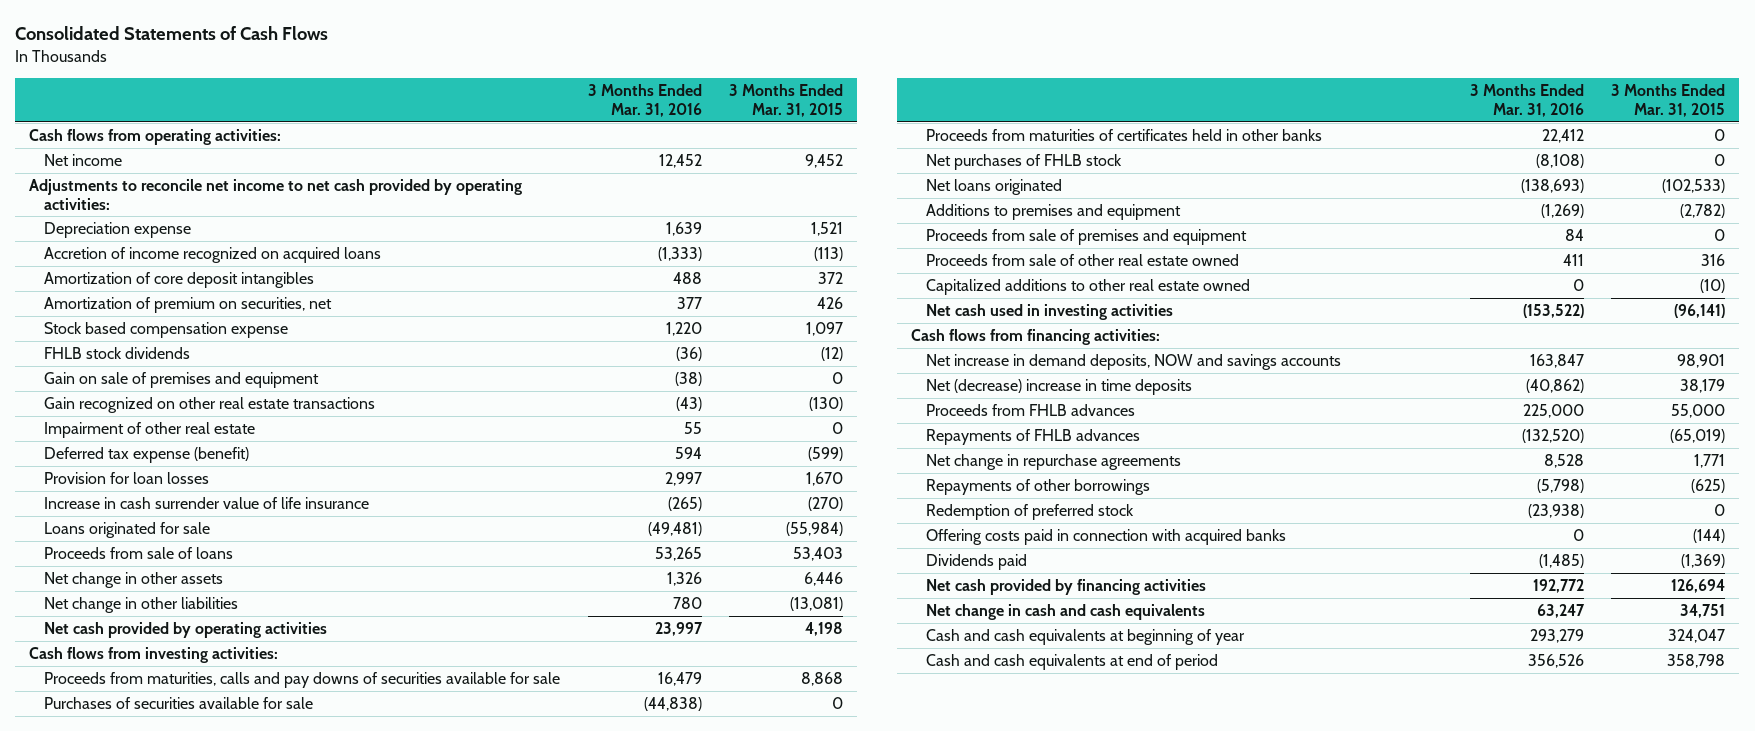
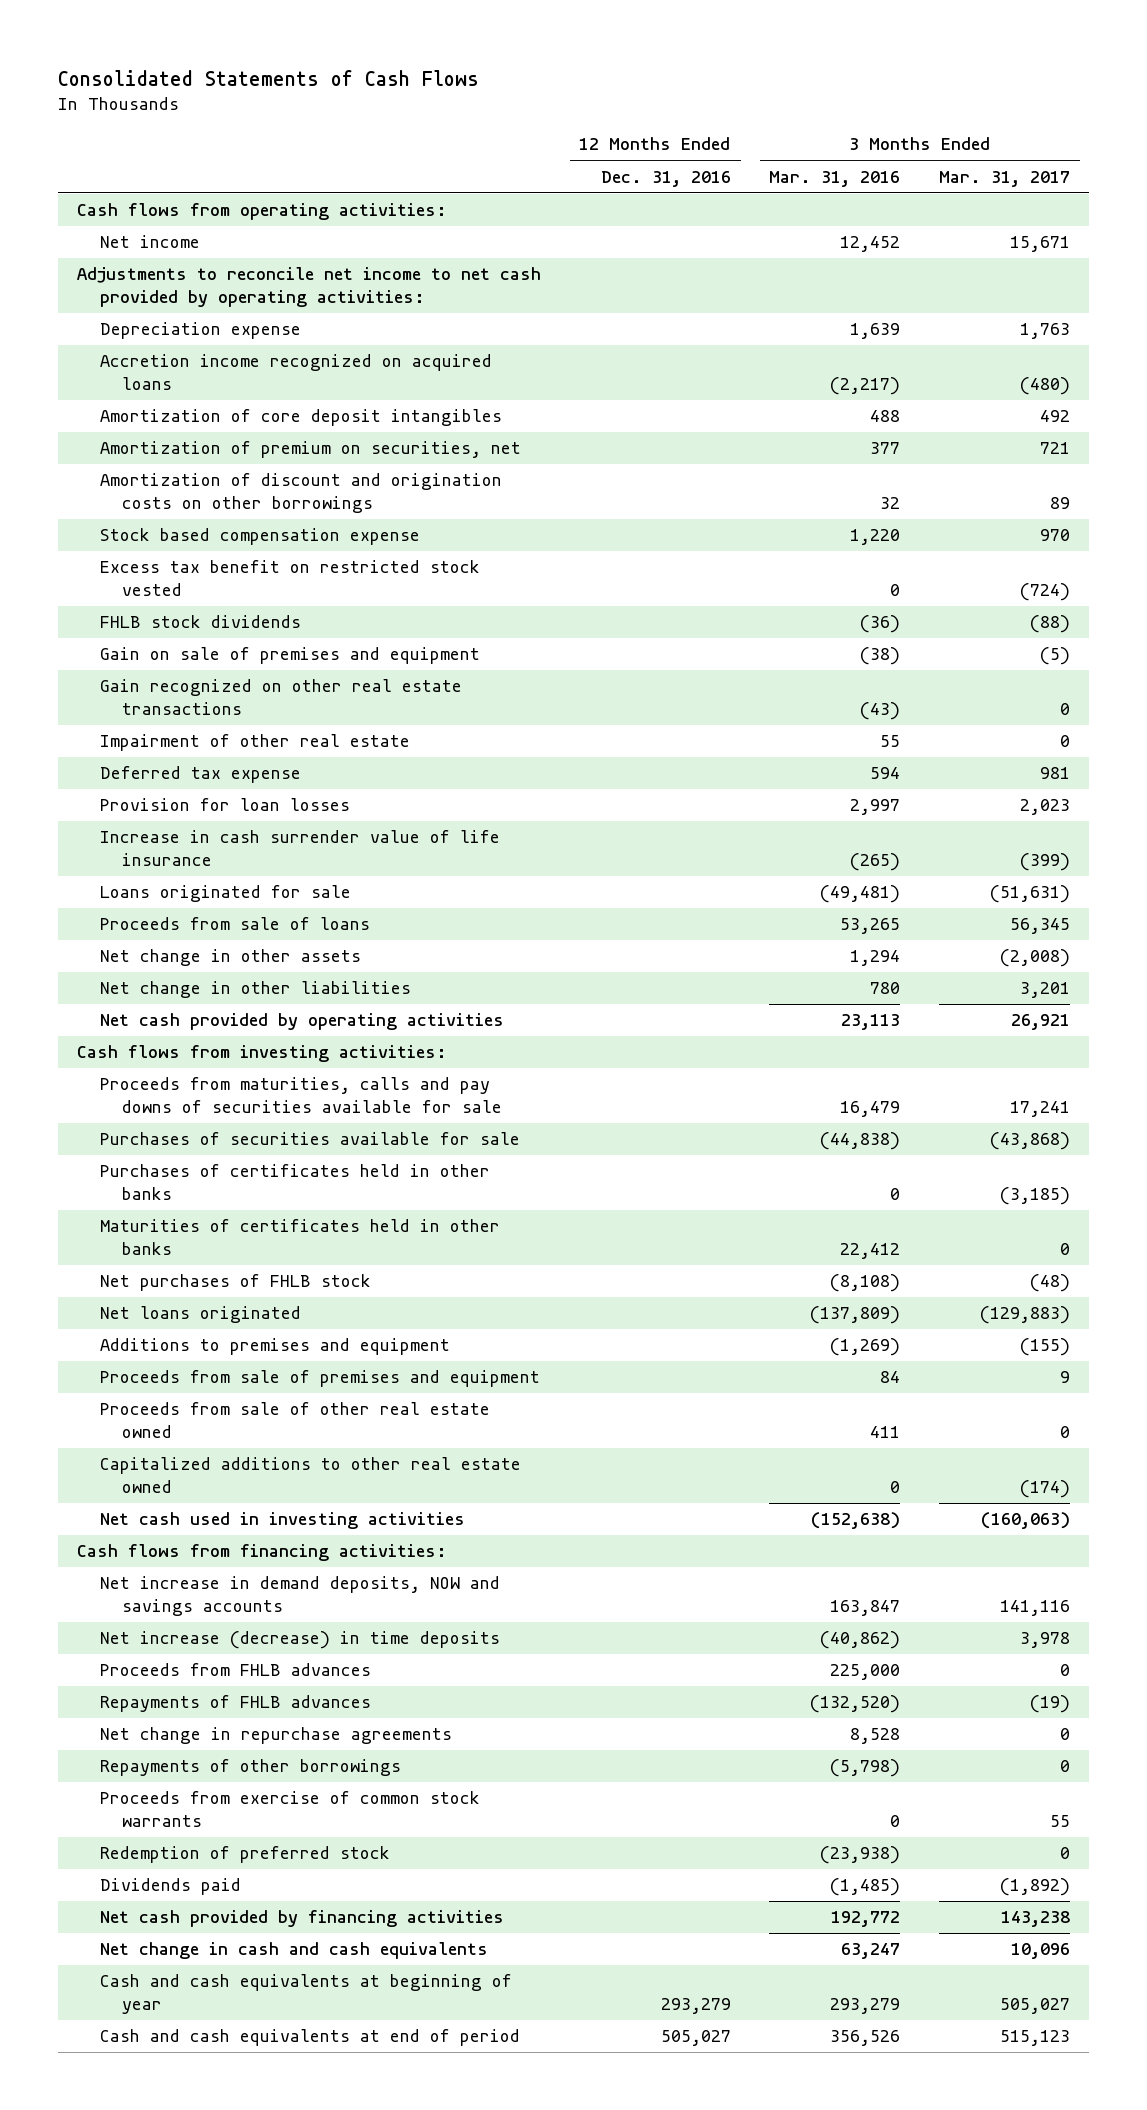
- | 3 Months Ended Mar. 31, 2016 | 3 Months Ended Mar. 31, 2015
+ | 12 Months Ended Dec. 31, 2016 | 3 Months Ended Mar. 31, 2016 | 3 Months Ended Mar. 31, 2017
- Accretion of income recognized on acquired loans | (1,333) | (113)
+ Accretion income recognized on acquired loans | | (2,217) | (480)
+ Amortization of discount and origination costs on other borrowings | | 32 | 89
+ Excess tax benefit on restricted stock vested | | 0 | (724)
- Deferred tax expense (benefit) | 594 | (599)
+ Deferred tax expense | | 594 | 981
- Net change in other assets | 1,326 | 6,446
+ Net change in other assets | | 1,294 | (2,008)
- Net cash provided by operating activities | 23,997 | 4,198
+ Net cash provided by operating activities | | 23,113 | 26,921
- Proceeds from maturities of certificates held in other banks | 22,412 | 0
+ Purchases of certificates held in other banks | | 0 | (3,185)
+ Maturities of certificates held in other banks | | 22,412 | 0
- Net loans originated | (138,693) | (102,533)
+ Net loans originated | | (137,809) | (129,883)
- Net cash used in investing activities | (153,522) | (96,141)
+ Net cash used in investing activities | | (152,638) | (160,063)
- Net (decrease) increase in time deposits | (40,862) | 38,179
+ Net increase (decrease) in time deposits | | (40,862) | 3,978
+ Proceeds from exercise of common stock warrants | | 0 | 55
- Offering costs paid in connection with acquired banks | 0 | (144)

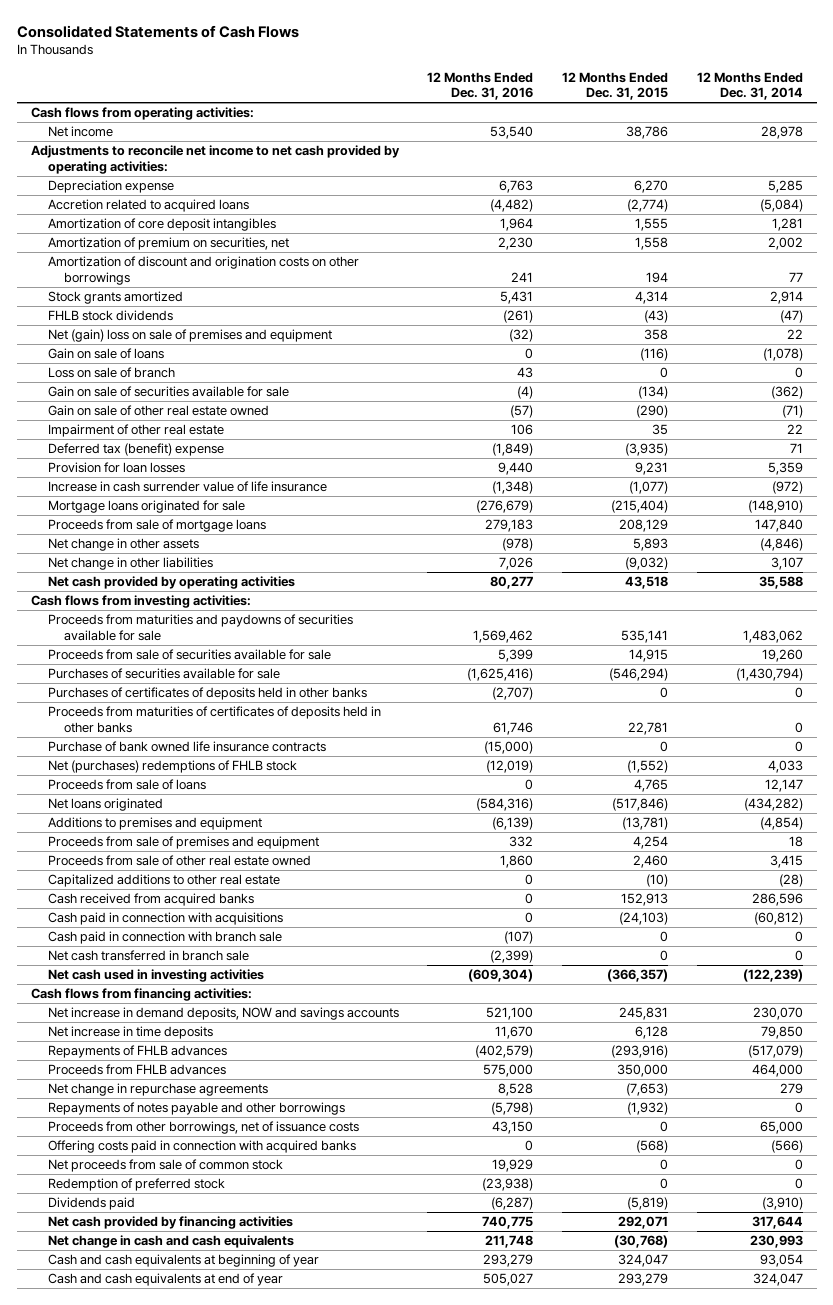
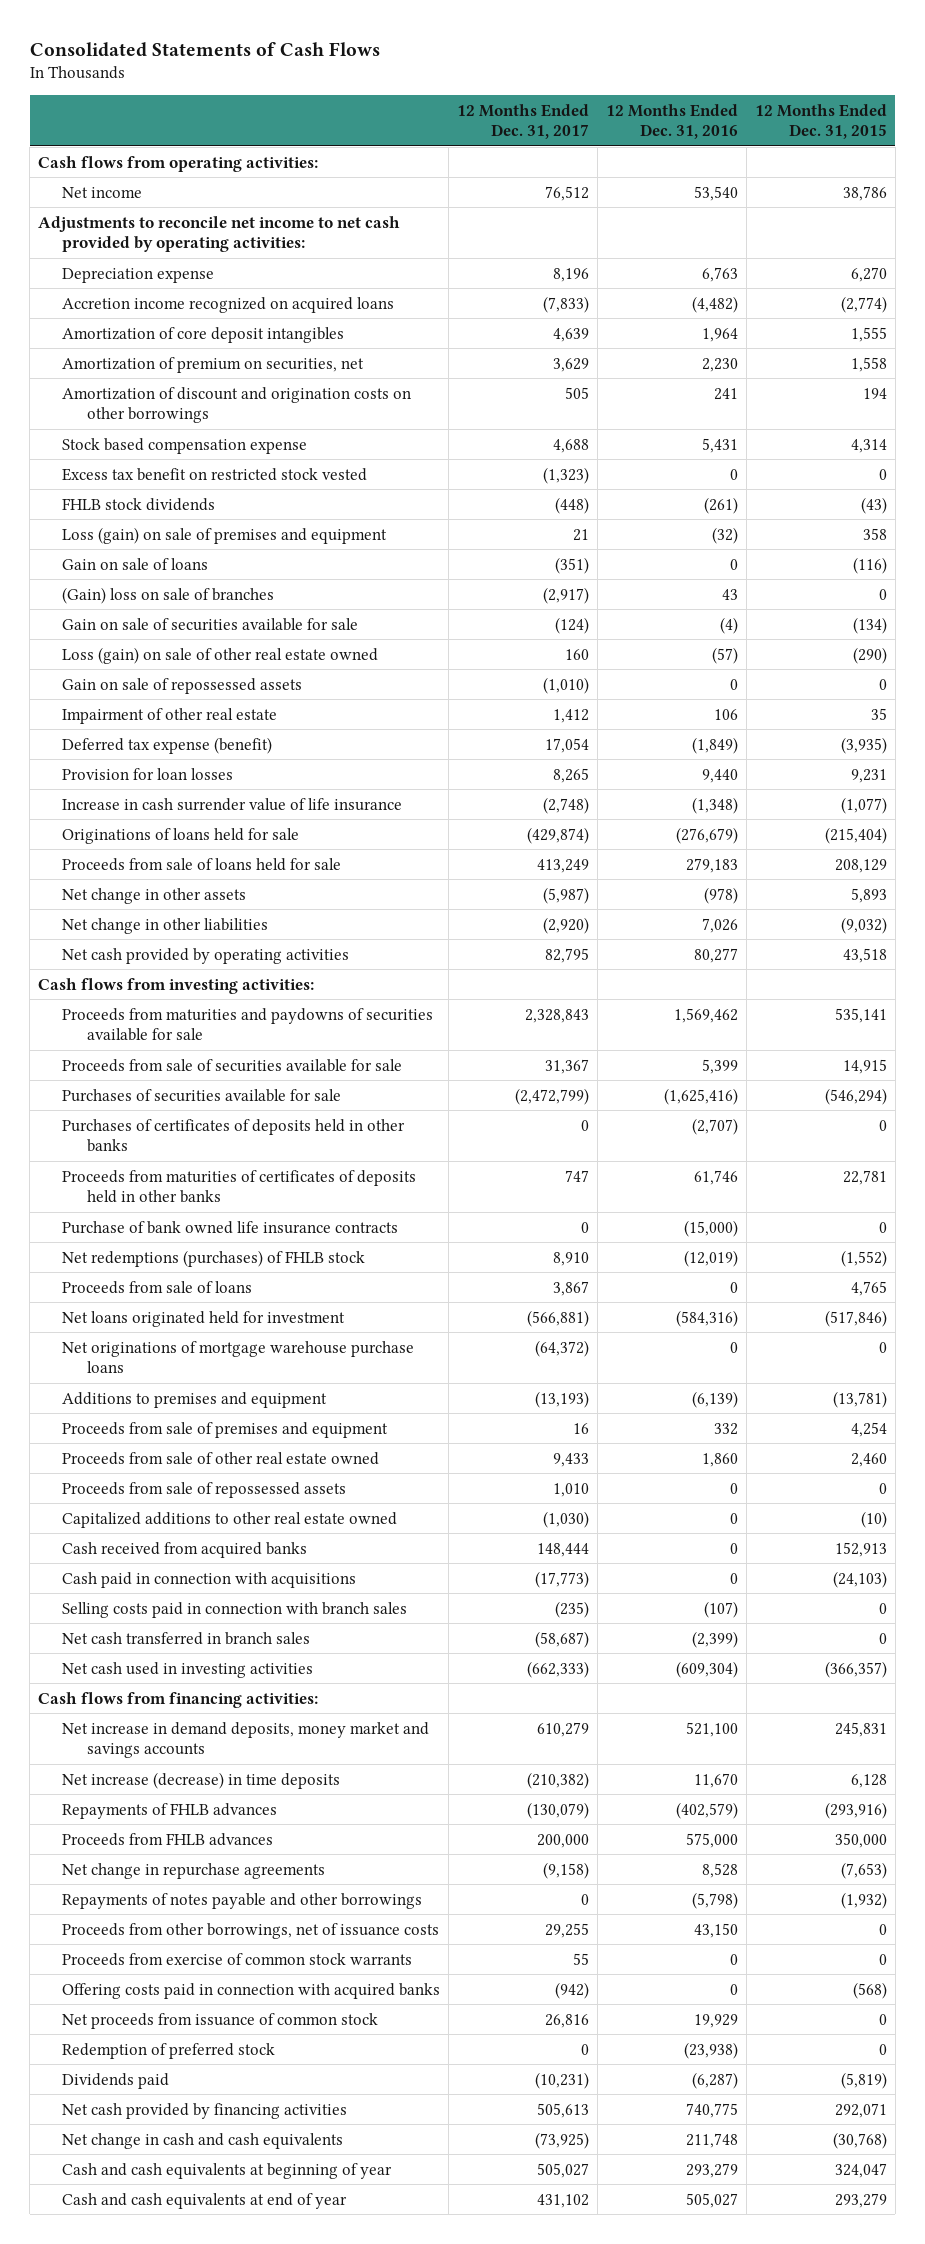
- | 12 Months Ended Dec. 31, 2016 | 12 Months Ended Dec. 31, 2015 | 12 Months Ended Dec. 31, 2014
+ | 12 Months Ended Dec. 31, 2017 | 12 Months Ended Dec. 31, 2016 | 12 Months Ended Dec. 31, 2015
- Accretion related to acquired loans | (4,482) | (2,774) | (5,084)
+ Accretion income recognized on acquired loans | (7,833) | (4,482) | (2,774)
- Stock grants amortized | 5,431 | 4,314 | 2,914
+ Stock based compensation expense | 4,688 | 5,431 | 4,314
+ Excess tax benefit on restricted stock vested | (1,323) | 0 | 0
- Net (gain) loss on sale of premises and equipment | (32) | 358 | 22
+ Loss (gain) on sale of premises and equipment | 21 | (32) | 358
- Loss on sale of branch | 43 | 0 | 0
+ (Gain) loss on sale of branches | (2,917) | 43 | 0
- Gain on sale of other real estate owned | (57) | (290) | (71)
+ Loss (gain) on sale of other real estate owned | 160 | (57) | (290)
+ Gain on sale of repossessed assets | (1,010) | 0 | 0
- Deferred tax (benefit) expense | (1,849) | (3,935) | 71
+ Deferred tax expense (benefit) | 17,054 | (1,849) | (3,935)
- Mortgage loans originated for sale | (276,679) | (215,404) | (148,910)
- Proceeds from sale of mortgage loans | 279,183 | 208,129 | 147,840
+ Originations of loans held for sale | (429,874) | (276,679) | (215,404)
+ Proceeds from sale of loans held for sale | 413,249 | 279,183 | 208,129
- Net (purchases) redemptions of FHLB stock | (12,019) | (1,552) | 4,033
+ Net redemptions (purchases) of FHLB stock | 8,910 | (12,019) | (1,552)
- Net loans originated | (584,316) | (517,846) | (434,282)
+ Net loans originated held for investment | (566,881) | (584,316) | (517,846)
+ Net originations of mortgage warehouse purchase loans | (64,372) | 0 | 0
- Capitalized additions to other real estate | 0 | (10) | (28)
+ Proceeds from sale of repossessed assets | 1,010 | 0 | 0
+ Capitalized additions to other real estate owned | (1,030) | 0 | (10)
- Cash paid in connection with branch sale | (107) | 0 | 0
- Net cash transferred in branch sale | (2,399) | 0 | 0
+ Selling costs paid in connection with branch sales | (235) | (107) | 0
+ Net cash transferred in branch sales | (58,687) | (2,399) | 0
- Net increase in demand deposits, NOW and savings accounts | 521,100 | 245,831 | 230,070
- Net increase in time deposits | 11,670 | 6,128 | 79,850
+ Net increase in demand deposits, money market and savings accounts | 610,279 | 521,100 | 245,831
+ Net increase (decrease) in time deposits | (210,382) | 11,670 | 6,128
+ Proceeds from exercise of common stock warrants | 55 | 0 | 0
- Net proceeds from sale of common stock | 19,929 | 0 | 0
+ Net proceeds from issuance of common stock | 26,816 | 19,929 | 0

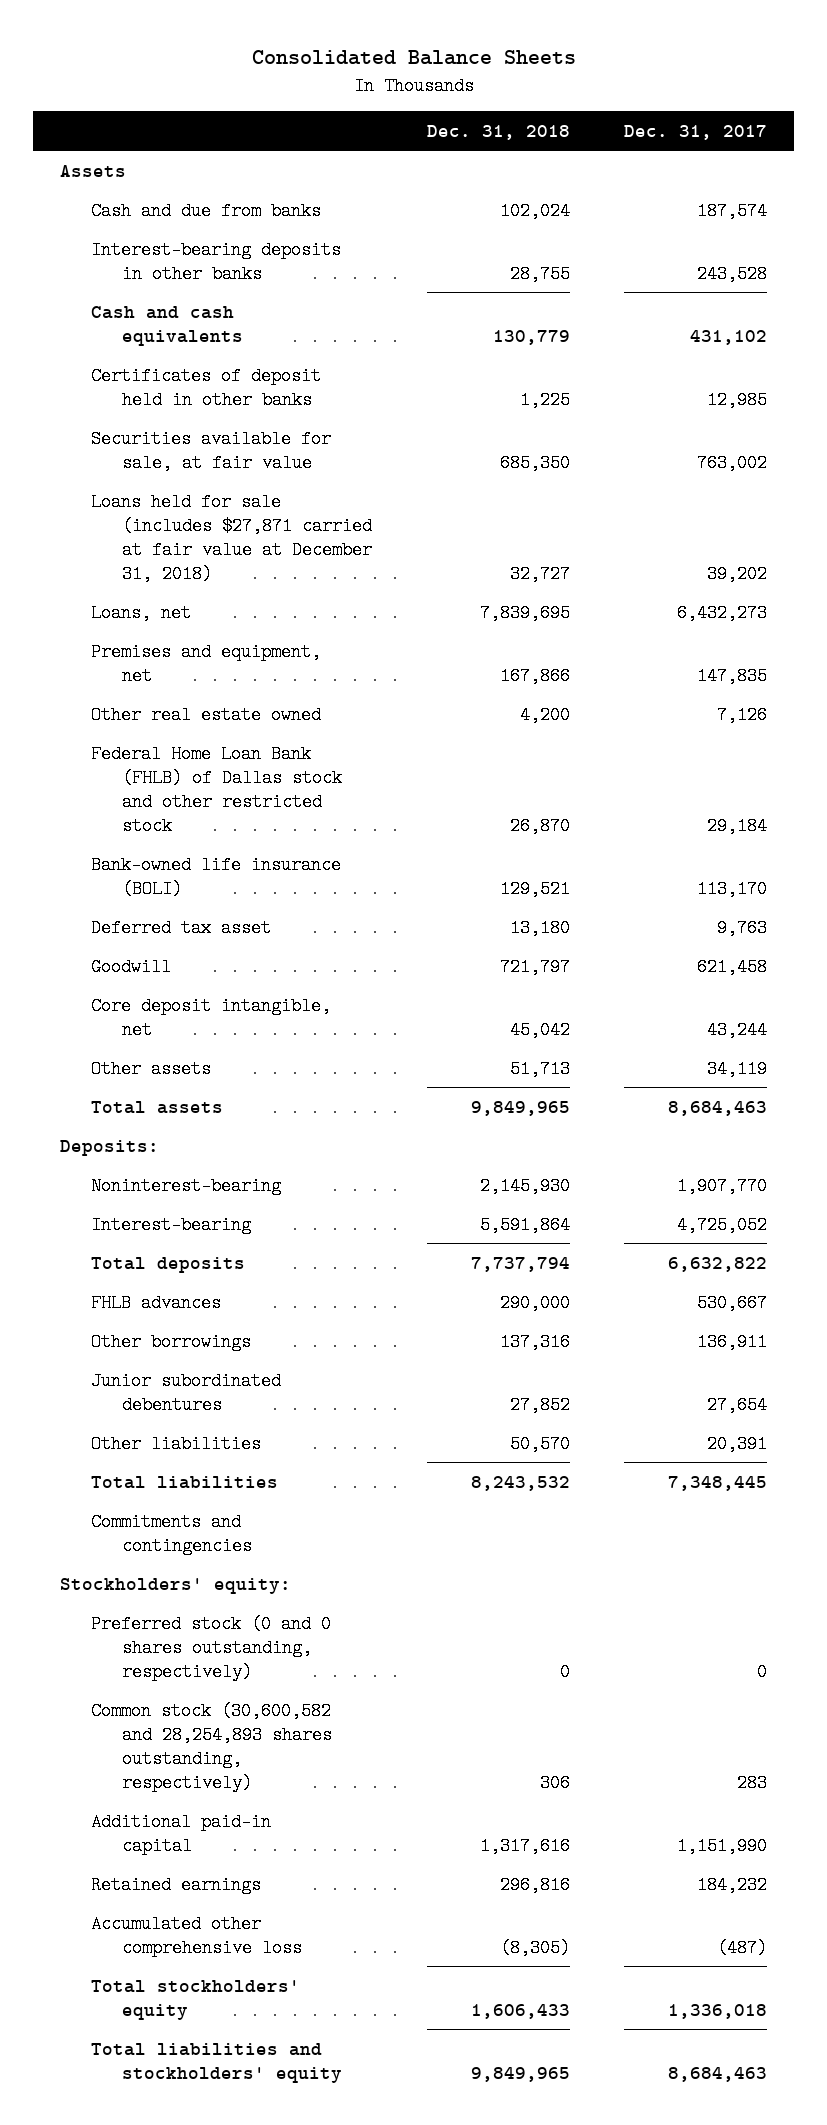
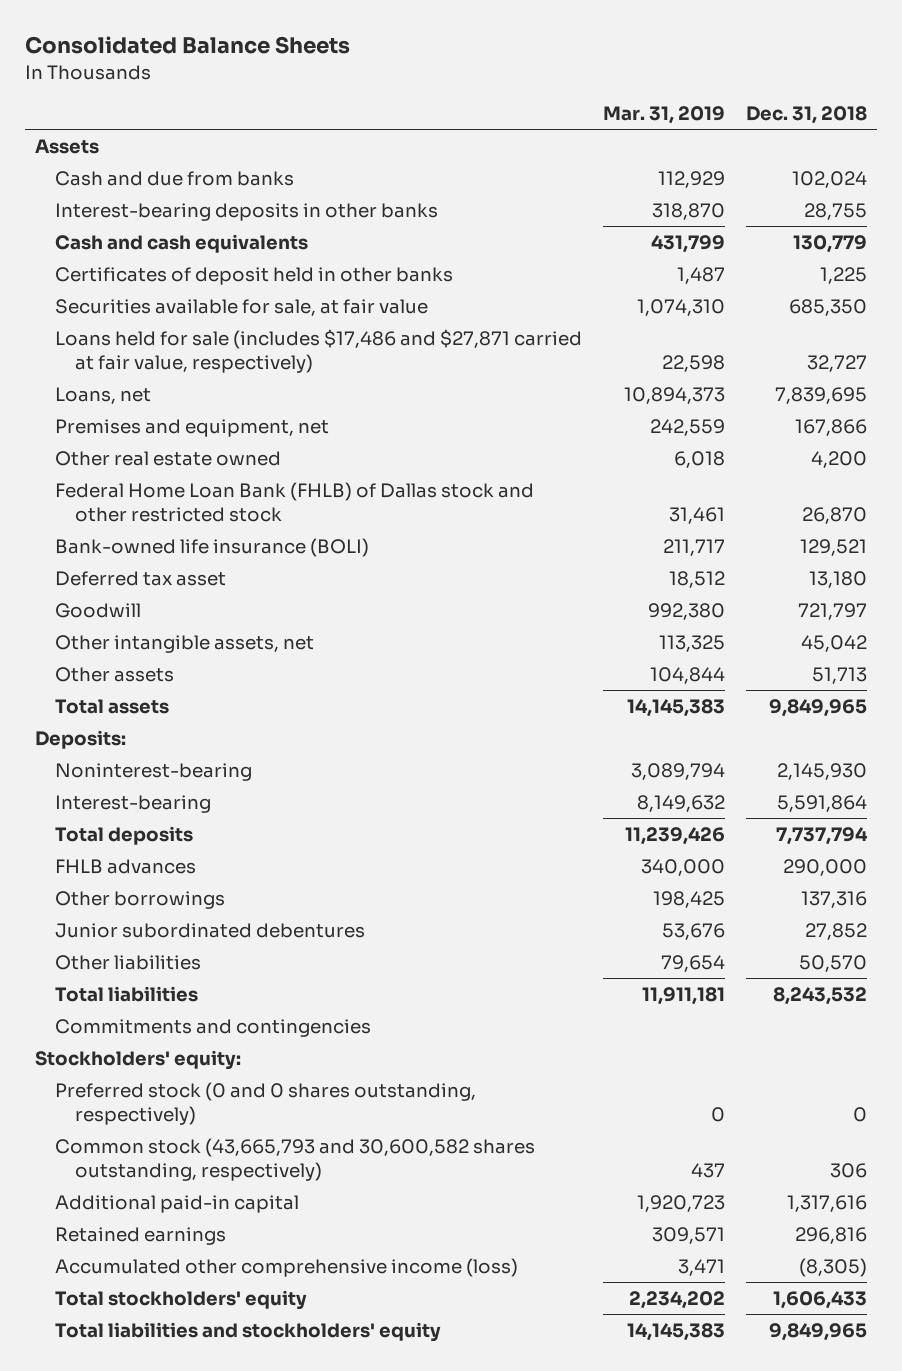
- | Dec. 31, 2018 | Dec. 31, 2017
+ | Mar. 31, 2019 | Dec. 31, 2018
- Loans held for sale (includes $27,871 carried at fair value at December 31, 2018) | 32,727 | 39,202
+ Loans held for sale (includes $17,486 and $27,871 carried at fair value, respectively) | 22,598 | 32,727
- Core deposit intangible, net | 45,042 | 43,244
+ Other intangible assets, net | 113,325 | 45,042
- Common stock (30,600,582 and 28,254,893 shares outstanding, respectively) | 306 | 283
+ Common stock (43,665,793 and 30,600,582 shares outstanding, respectively) | 437 | 306
- Accumulated other comprehensive loss | (8,305) | (487)
+ Accumulated other comprehensive income (loss) | 3,471 | (8,305)

